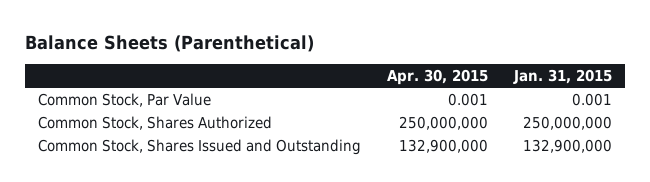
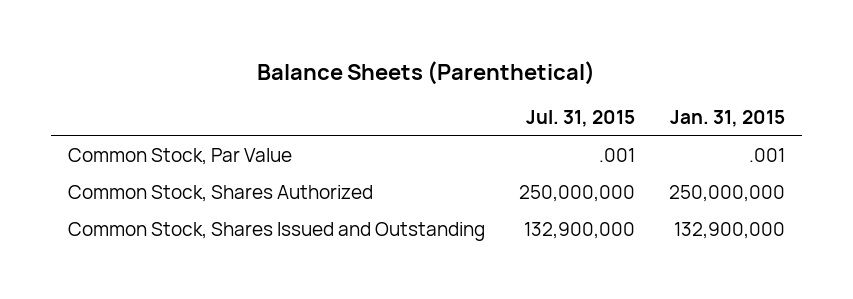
- | Apr. 30, 2015 | Jan. 31, 2015
+ | Jul. 31, 2015 | Jan. 31, 2015
- Common Stock, Par Value | 0.001 | 0.001
+ Common Stock, Par Value | .001 | .001

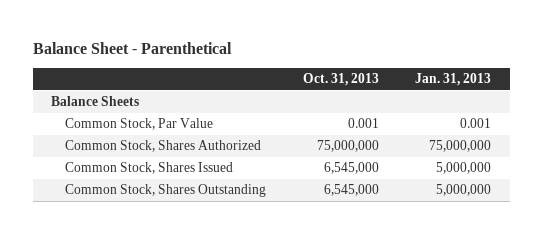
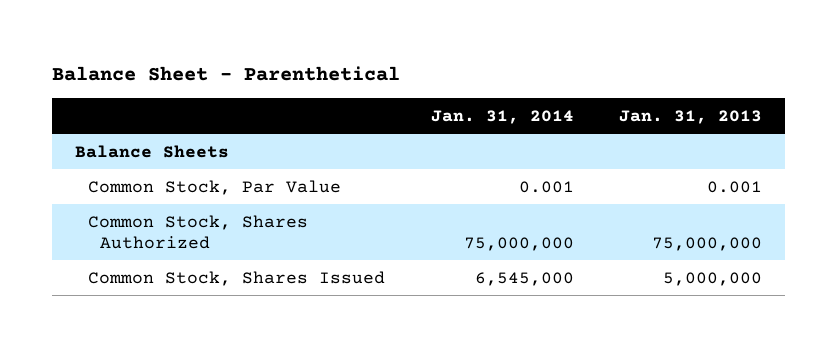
- | Oct. 31, 2013 | Jan. 31, 2013
+ | Jan. 31, 2014 | Jan. 31, 2013
- Common Stock, Shares Outstanding | 6,545,000 | 5,000,000

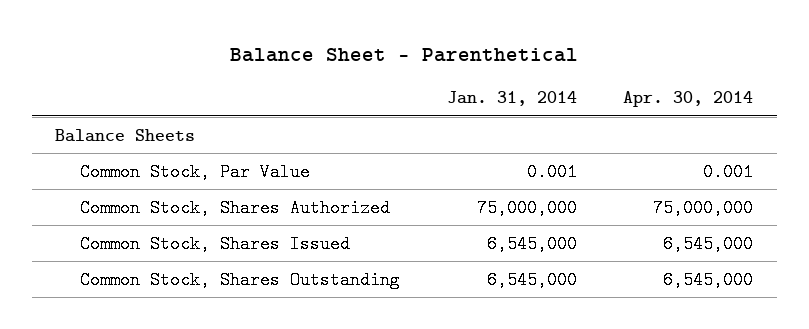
- | Jan. 31, 2014 | Jan. 31, 2013
+ | Jan. 31, 2014 | Apr. 30, 2014
+ Common Stock, Shares Outstanding | 6,545,000 | 6,545,000

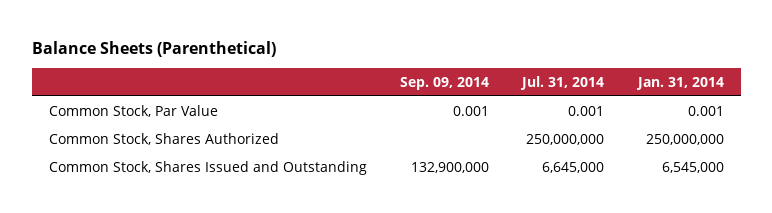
- Balance Sheet - Parenthetical
+ Balance Sheets (Parenthetical)
- | Jan. 31, 2014 | Apr. 30, 2014
+ | Sep. 09, 2014 | Jul. 31, 2014 | Jan. 31, 2014
- Balance Sheets
- Common Stock, Shares Authorized | 75,000,000 | 75,000,000
- Common Stock, Shares Issued | 6,545,000 | 6,545,000
- Common Stock, Shares Outstanding | 6,545,000 | 6,545,000
+ Common Stock, Shares Authorized | | 250,000,000 | 250,000,000
+ Common Stock, Shares Issued and Outstanding | 132,900,000 | 6,645,000 | 6,545,000

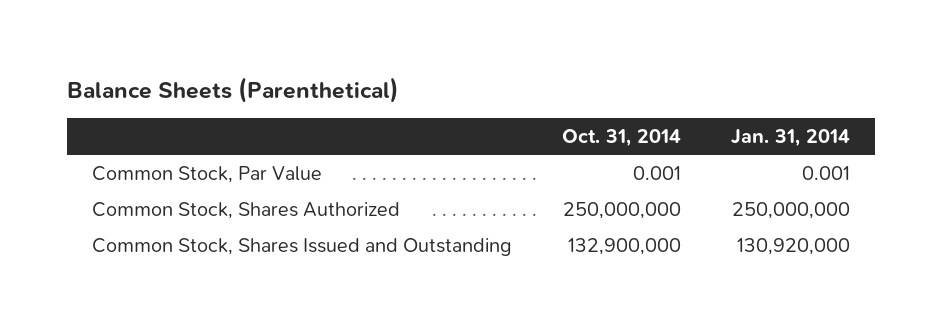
- | Sep. 09, 2014 | Jul. 31, 2014 | Jan. 31, 2014
+ | Oct. 31, 2014 | Jan. 31, 2014
- Common Stock, Shares Issued and Outstanding | 132,900,000 | 6,645,000 | 6,545,000
+ Common Stock, Shares Issued and Outstanding | 132,900,000 | 130,920,000

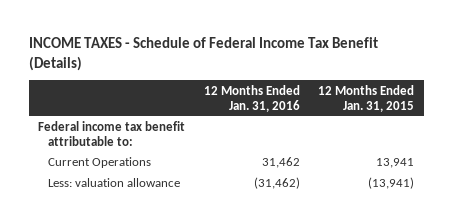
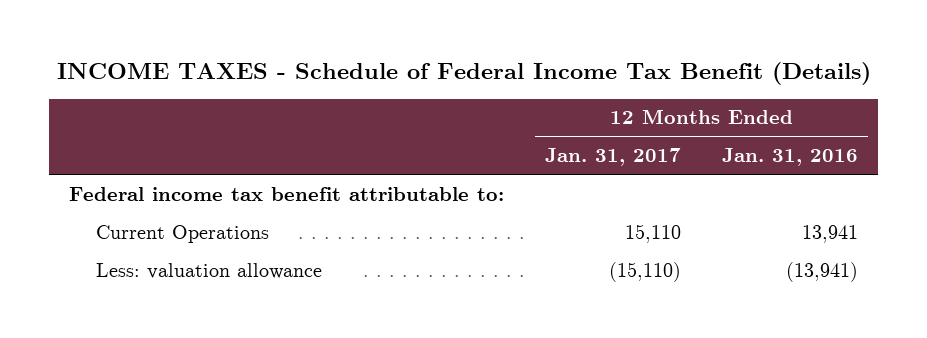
- | 12 Months Ended Jan. 31, 2016 | 12 Months Ended Jan. 31, 2015
+ | 12 Months Ended Jan. 31, 2017 | 12 Months Ended Jan. 31, 2016
- Current Operations | 31,462 | 13,941
- Less: valuation allowance | (31,462) | (13,941)
+ Current Operations | 15,110 | 13,941
+ Less: valuation allowance | (15,110) | (13,941)

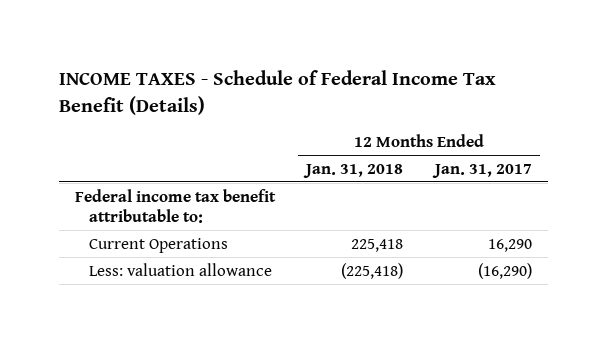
- | 12 Months Ended Jan. 31, 2017 | 12 Months Ended Jan. 31, 2016
+ | 12 Months Ended Jan. 31, 2018 | 12 Months Ended Jan. 31, 2017
- Current Operations | 15,110 | 13,941
- Less: valuation allowance | (15,110) | (13,941)
+ Current Operations | 225,418 | 16,290
+ Less: valuation allowance | (225,418) | (16,290)

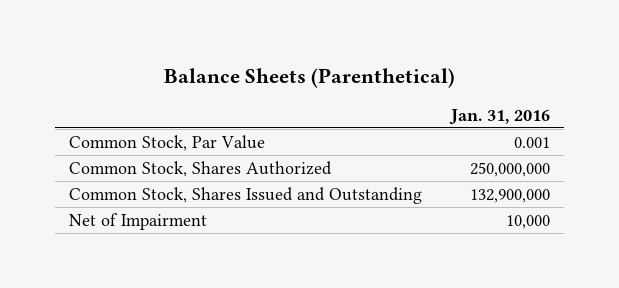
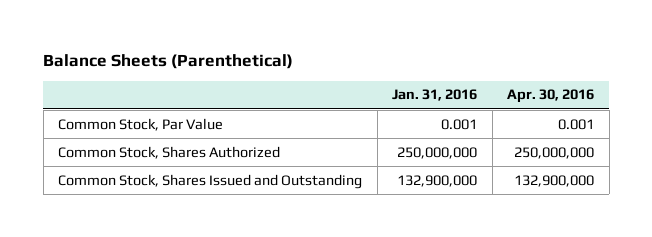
- | Jan. 31, 2016
+ | Jan. 31, 2016 | Apr. 30, 2016
- Net of Impairment | 10,000

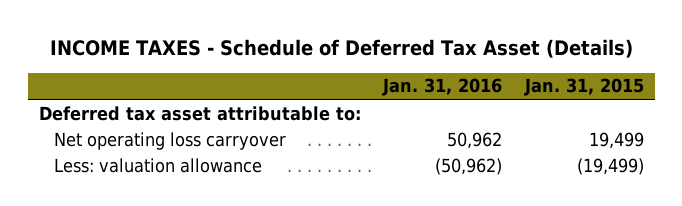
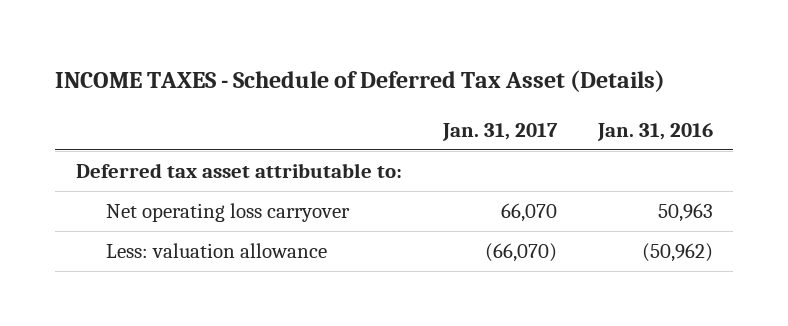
- | Jan. 31, 2016 | Jan. 31, 2015
+ | Jan. 31, 2017 | Jan. 31, 2016
- Net operating loss carryover | 50,962 | 19,499
+ Net operating loss carryover | 66,070 | 50,963

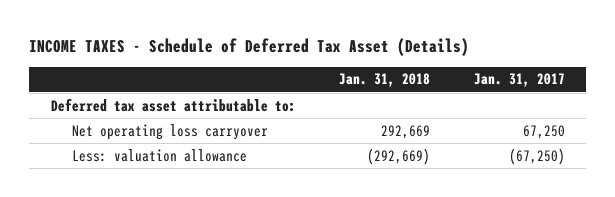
- | Jan. 31, 2017 | Jan. 31, 2016
+ | Jan. 31, 2018 | Jan. 31, 2017
- Net operating loss carryover | 66,070 | 50,963
- Less: valuation allowance | (66,070) | (50,962)
+ Net operating loss carryover | 292,669 | 67,250
+ Less: valuation allowance | (292,669) | (67,250)

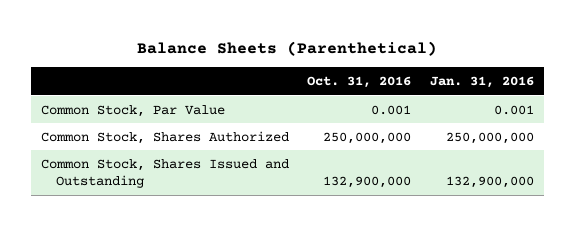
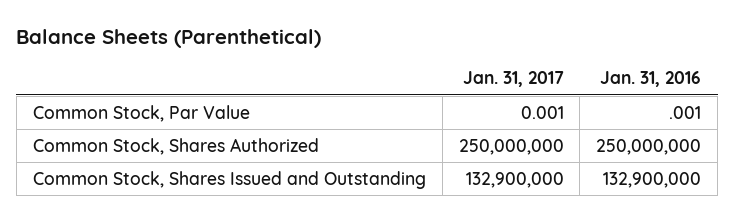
- | Oct. 31, 2016 | Jan. 31, 2016
+ | Jan. 31, 2017 | Jan. 31, 2016
- Common Stock, Par Value | 0.001 | 0.001
+ Common Stock, Par Value | 0.001 | .001

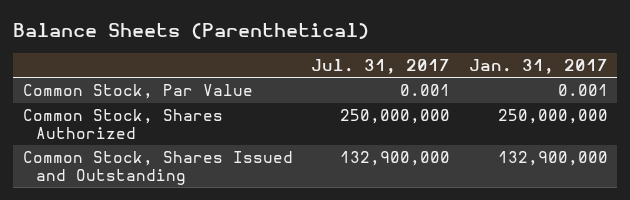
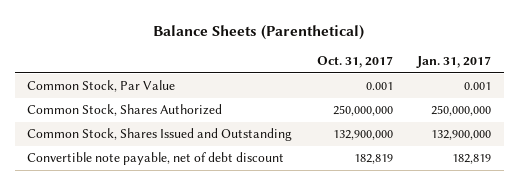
- | Jul. 31, 2017 | Jan. 31, 2017
+ | Oct. 31, 2017 | Jan. 31, 2017
+ Convertible note payable, net of debt discount | 182,819 | 182,819

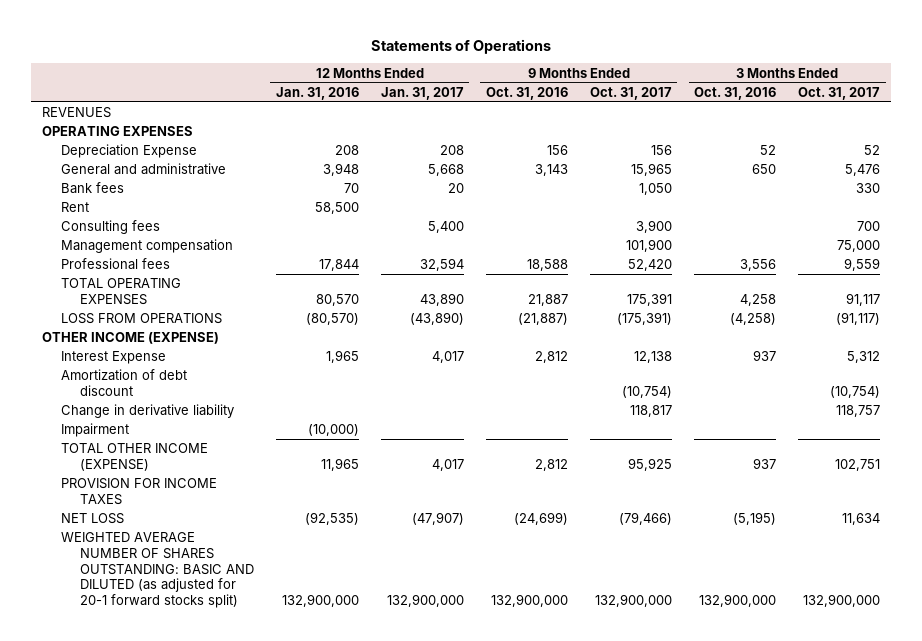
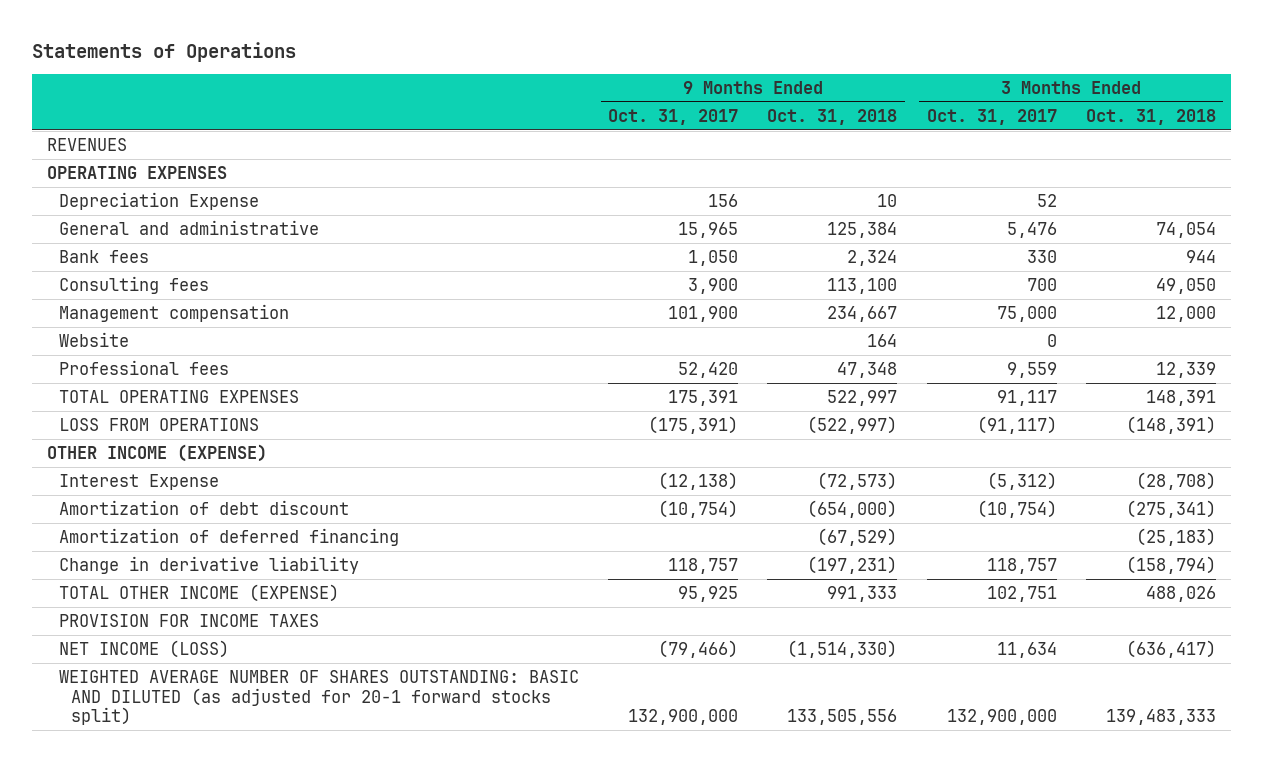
- | 12 Months Ended Jan. 31, 2016 | 12 Months Ended Jan. 31, 2017 | 9 Months Ended Oct. 31, 2016 | 9 Months Ended Oct. 31, 2017 | 3 Months Ended Oct. 31, 2016 | 3 Months Ended Oct. 31, 2017
+ | 9 Months Ended Oct. 31, 2017 | 9 Months Ended Oct. 31, 2018 | 3 Months Ended Oct. 31, 2017 | 3 Months Ended Oct. 31, 2018
- Rent | 58,500 | | | | |
+ Website | | 164 | 0 |
- Interest Expense | 1,965 | 4,017 | 2,812 | 12,138 | 937 | 5,312
+ Interest Expense | (12,138) | (72,573) | (5,312) | (28,708)
- Change in derivative liability | | | | 118,817 | | 118,757
- Impairment | (10,000) | | | | |
+ Amortization of deferred financing | | (67,529) | | (25,183)
+ Change in derivative liability | 118,757 | (197,231) | 118,757 | (158,794)
- NET LOSS | (92,535) | (47,907) | (24,699) | (79,466) | (5,195) | 11,634
+ NET INCOME (LOSS) | (79,466) | (1,514,330) | 11,634 | (636,417)

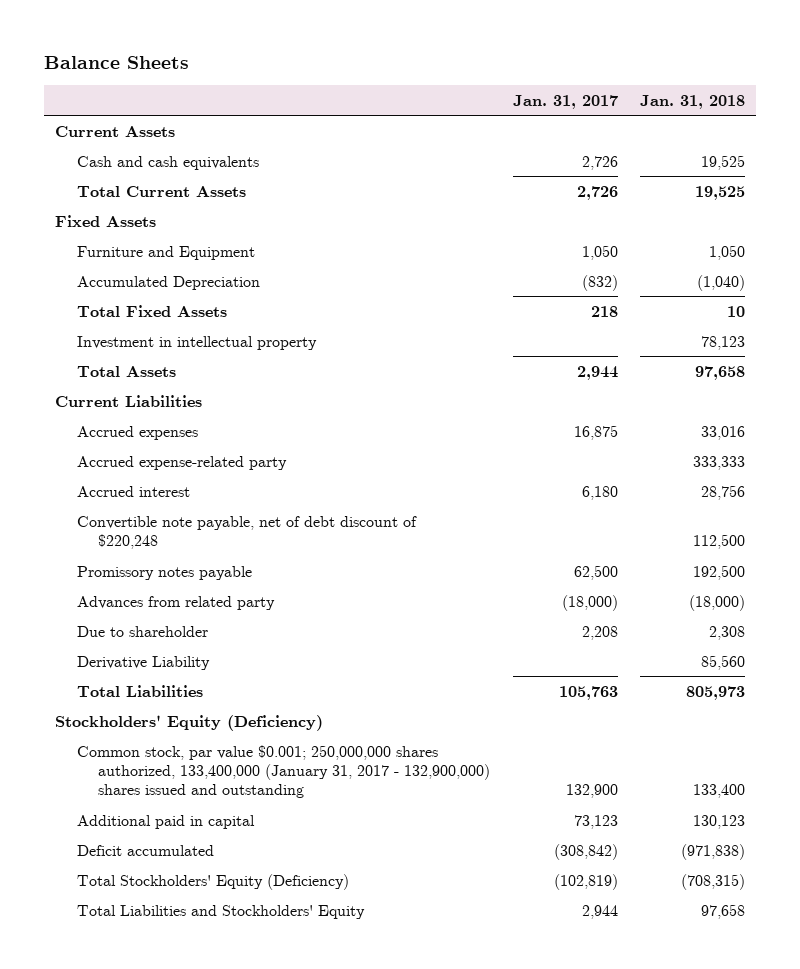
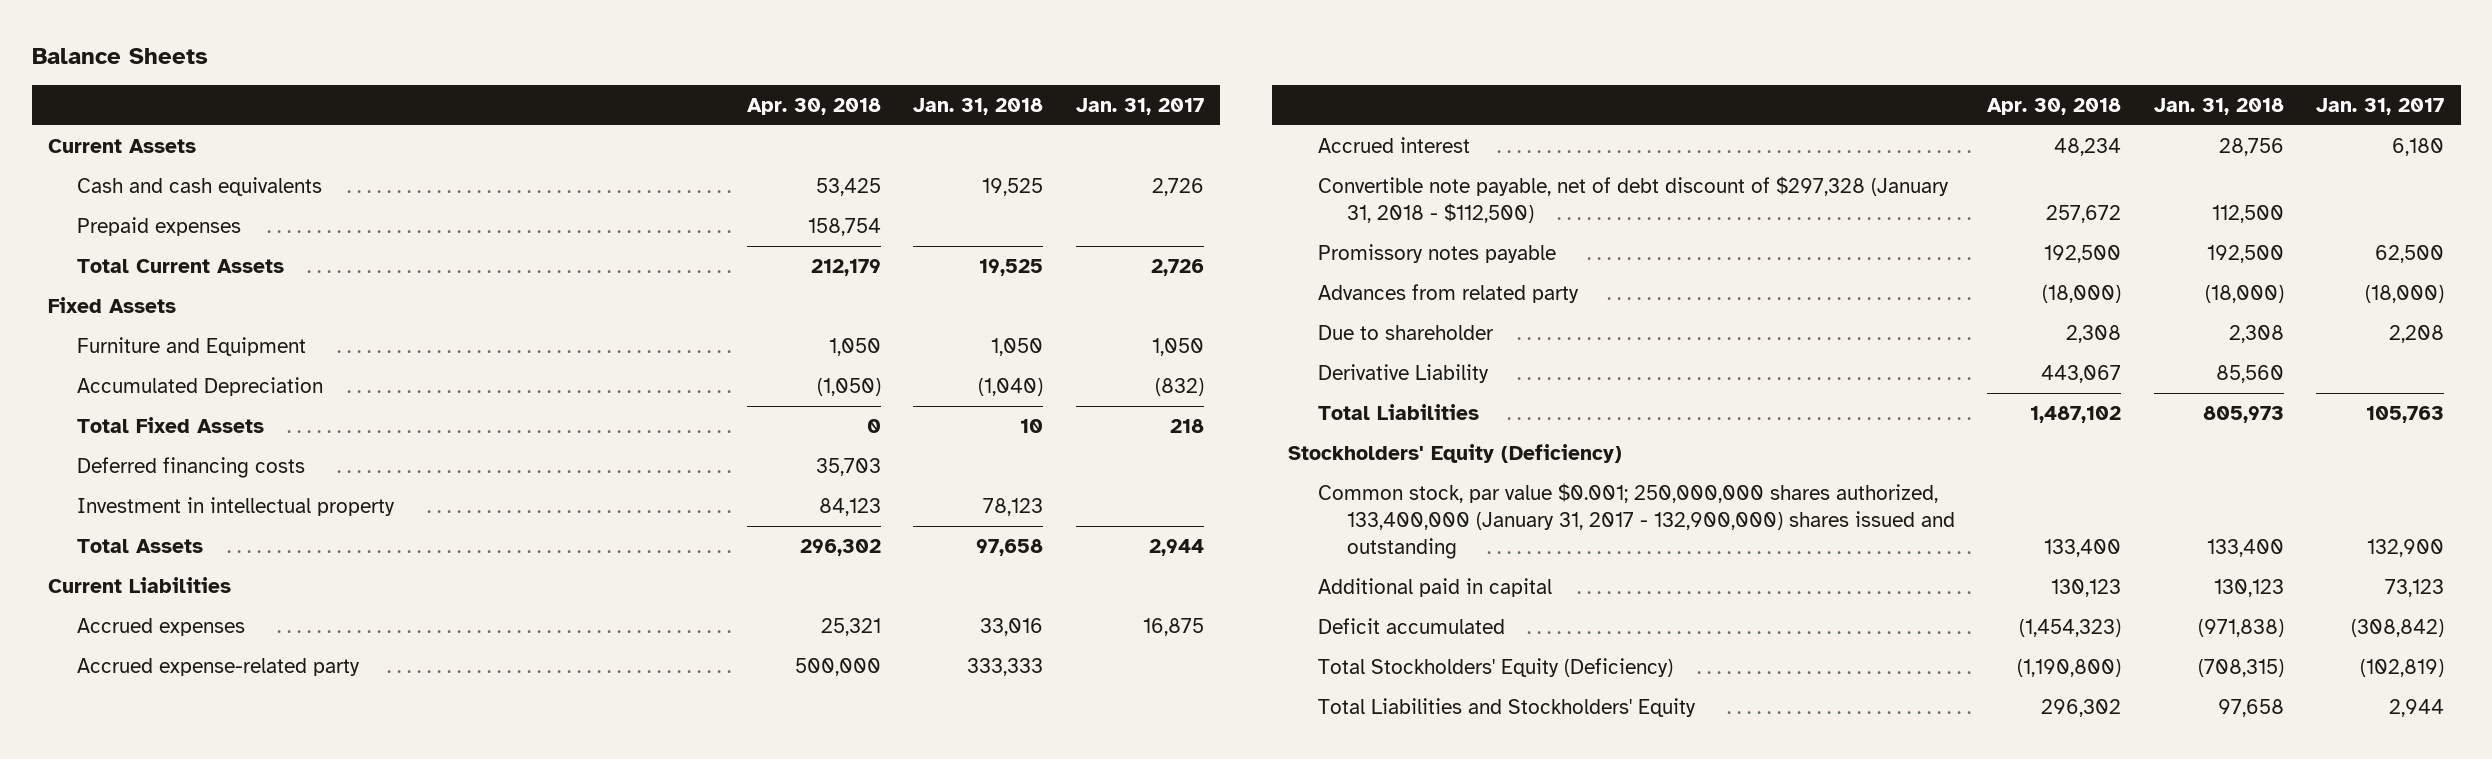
- | Jan. 31, 2017 | Jan. 31, 2018
+ | Apr. 30, 2018 | Jan. 31, 2018 | Jan. 31, 2017
+ Prepaid expenses | 158,754 | |
+ Deferred financing costs | 35,703 | |
- Convertible note payable, net of debt discount of $220,248 | | 112,500
+ Convertible note payable, net of debt discount of $297,328 (January 31, 2018 - $112,500) | 257,672 | 112,500 |

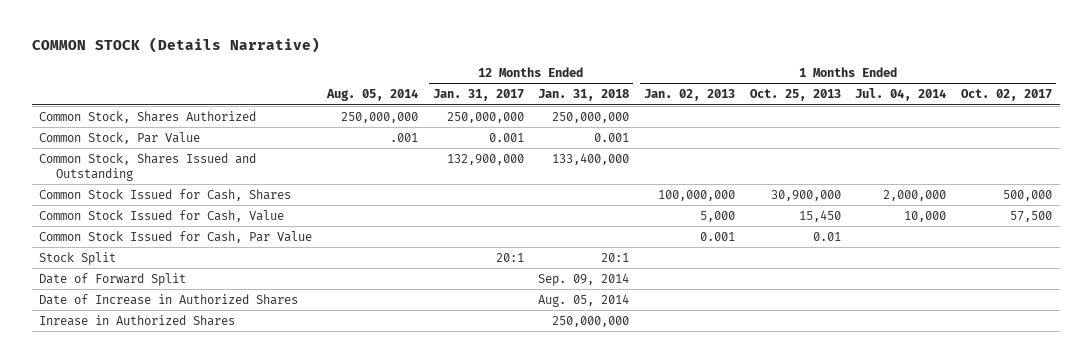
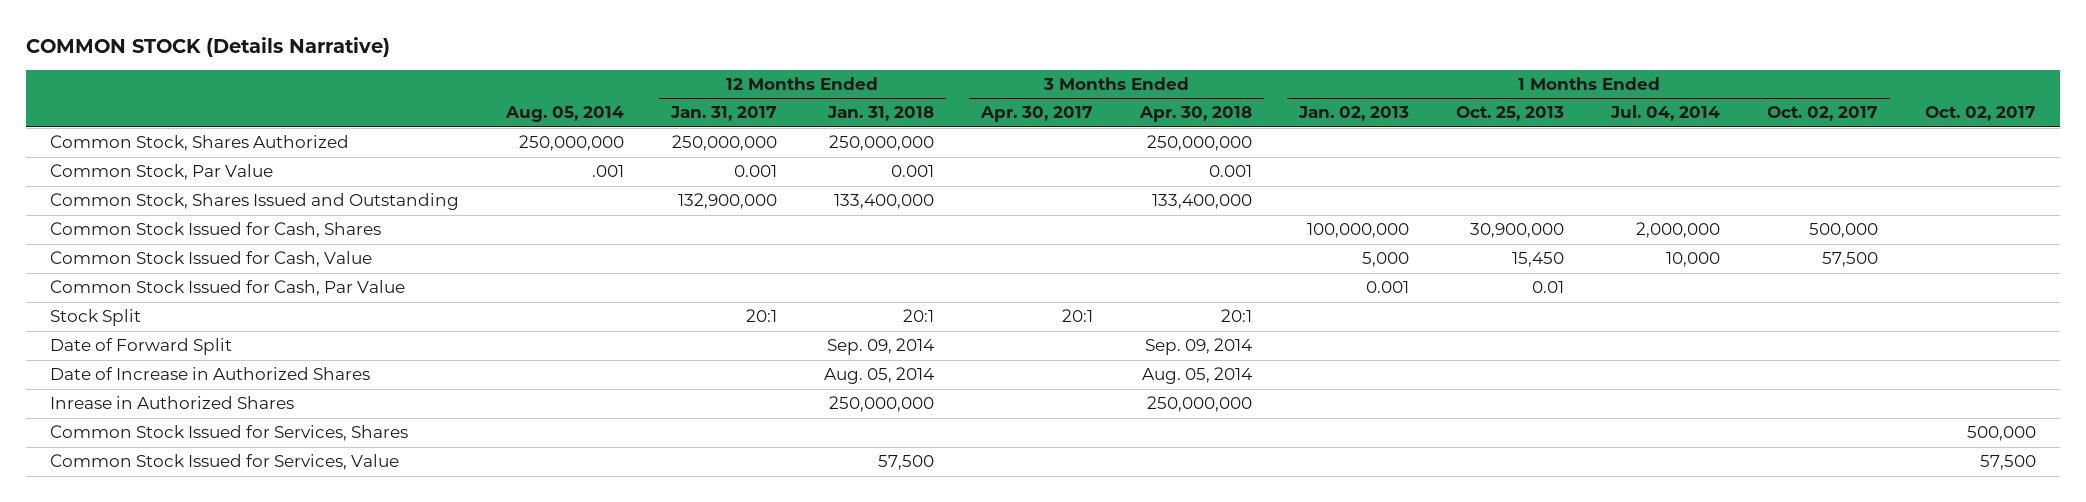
- | Aug. 05, 2014 | 12 Months Ended Jan. 31, 2017 | 12 Months Ended Jan. 31, 2018 | 1 Months Ended Jan. 02, 2013 | 1 Months Ended Oct. 25, 2013 | 1 Months Ended Jul. 04, 2014 | 1 Months Ended Oct. 02, 2017
+ | Aug. 05, 2014 | 12 Months Ended Jan. 31, 2017 | 12 Months Ended Jan. 31, 2018 | 3 Months Ended Apr. 30, 2017 | 3 Months Ended Apr. 30, 2018 | 1 Months Ended Jan. 02, 2013 | 1 Months Ended Oct. 25, 2013 | 1 Months Ended Jul. 04, 2014 | 1 Months Ended Oct. 02, 2017 | Oct. 02, 2017
+ Common Stock Issued for Services, Shares | | | | | | | | | | 500,000
+ Common Stock Issued for Services, Value | | | 57,500 | | | | | | | 57,500

